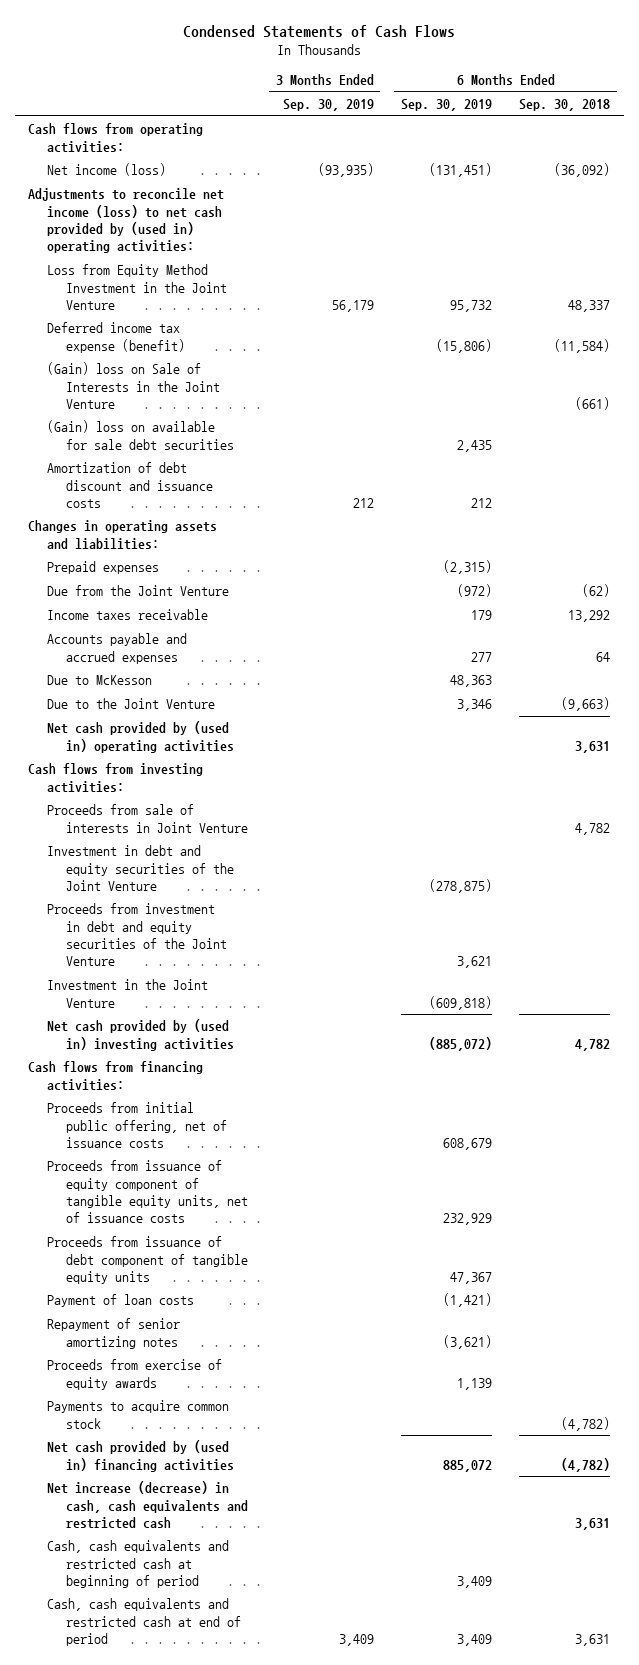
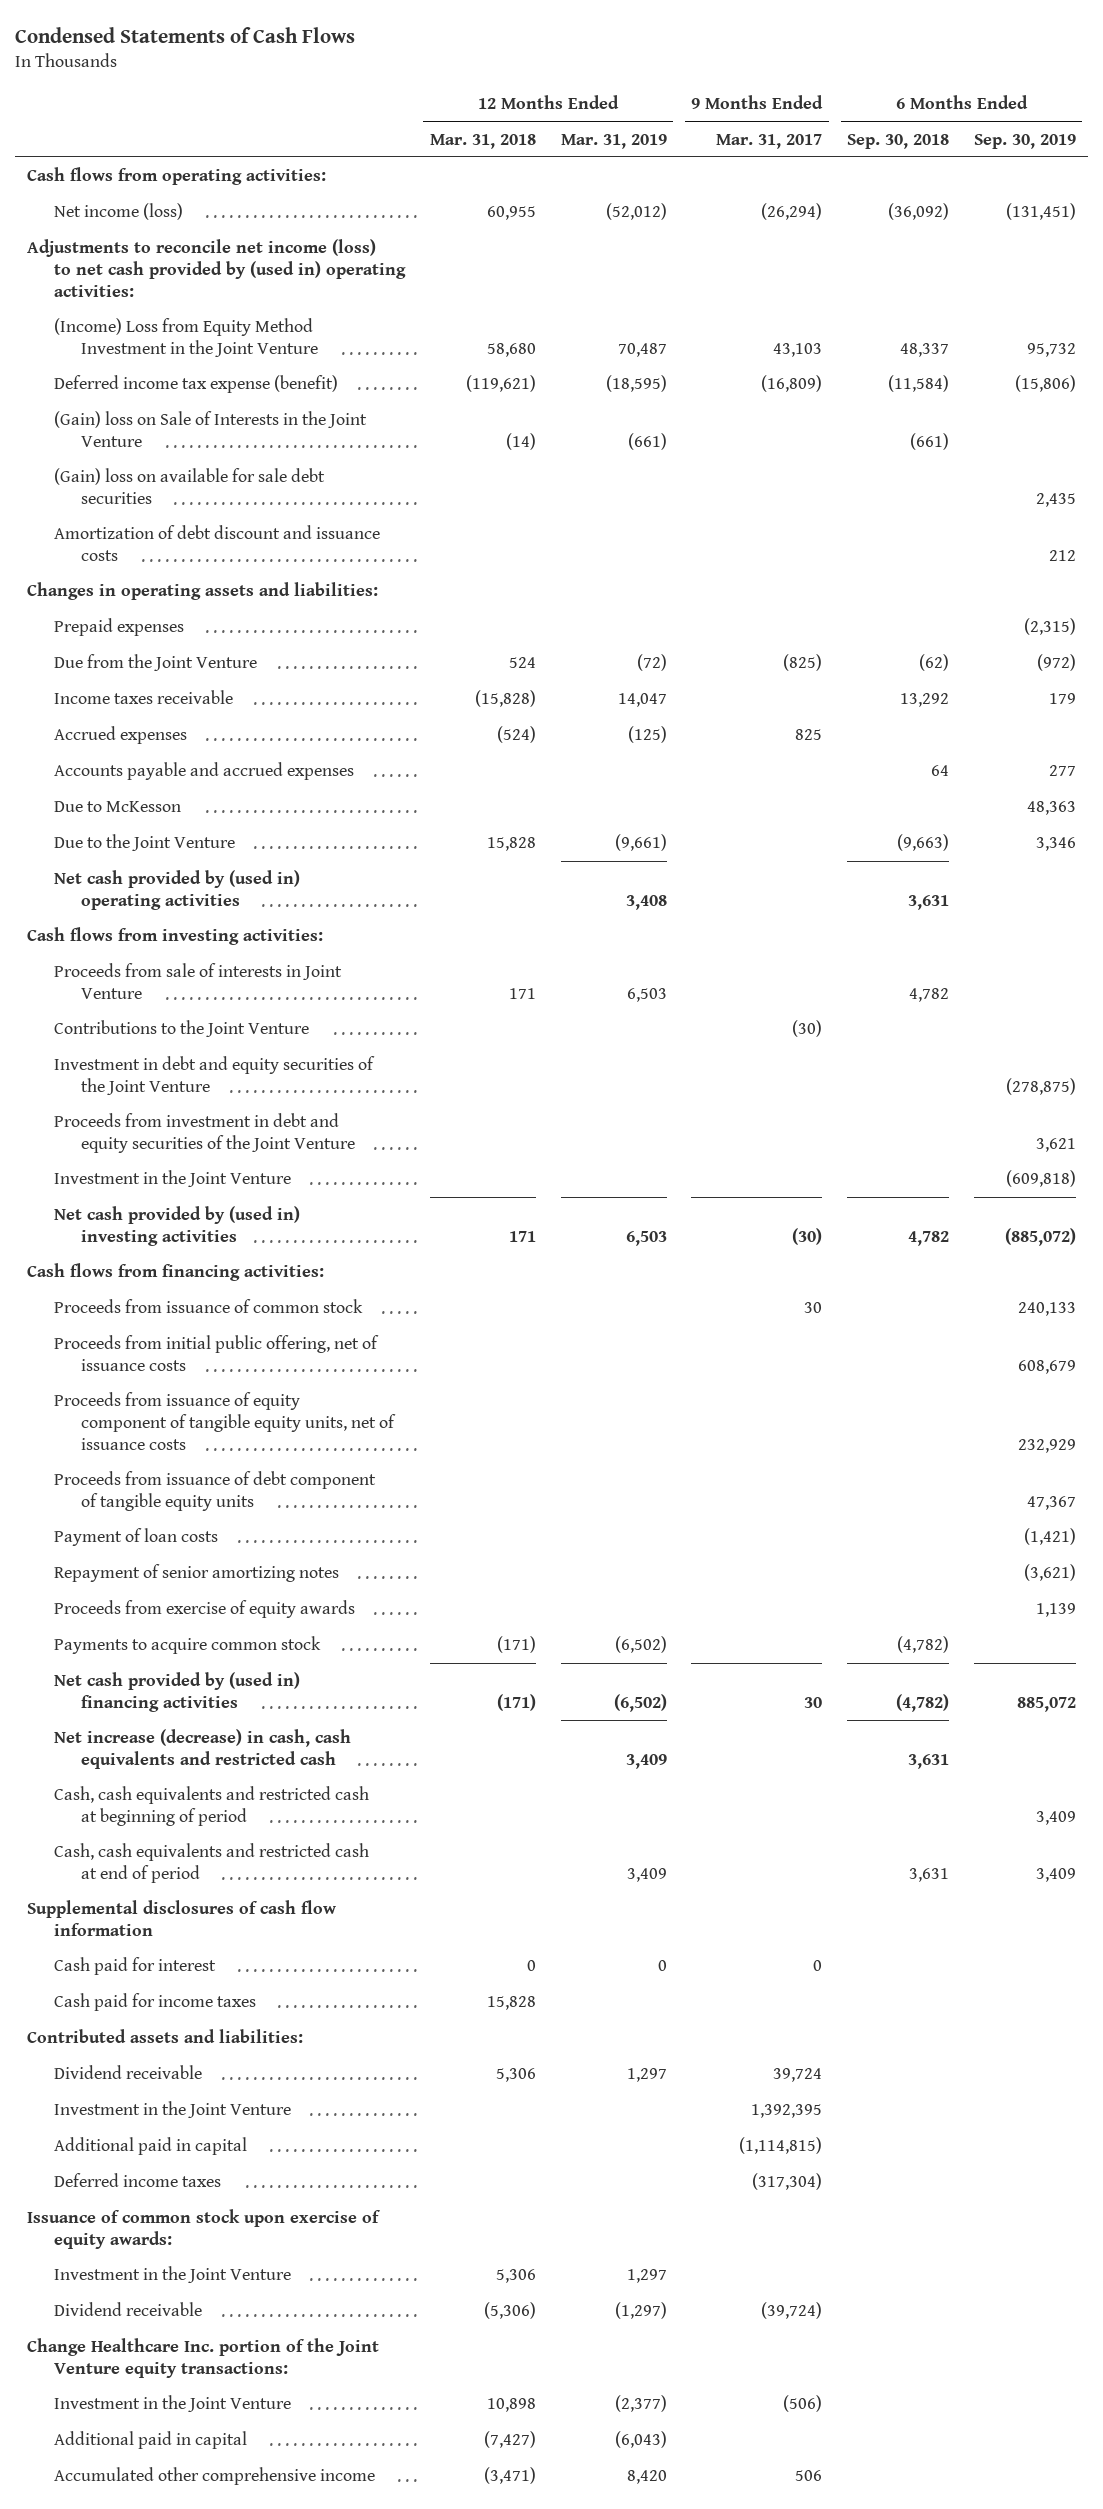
- | 3 Months Ended Sep. 30, 2019 | 6 Months Ended Sep. 30, 2019 | 6 Months Ended Sep. 30, 2018
+ | 12 Months Ended Mar. 31, 2018 | 12 Months Ended Mar. 31, 2019 | 9 Months Ended Mar. 31, 2017 | 6 Months Ended Sep. 30, 2018 | 6 Months Ended Sep. 30, 2019
- Loss from Equity Method Investment in the Joint Venture | 56,179 | 95,732 | 48,337
+ (Income) Loss from Equity Method Investment in the Joint Venture | 58,680 | 70,487 | 43,103 | 48,337 | 95,732
+ Accrued expenses | (524) | (125) | 825 | |
+ Contributions to the Joint Venture | | | (30) | |
+ Proceeds from issuance of common stock | | | 30 | | 240,133
+ Supplemental disclosures of cash flow information
+ Cash paid for interest | 0 | 0 | 0 | |
+ Cash paid for income taxes | 15,828 | | | |
+ Contributed assets and liabilities:
+ Dividend receivable | 5,306 | 1,297 | 39,724 | |
+ Investment in the Joint Venture | | | 1,392,395 | |
+ Additional paid in capital | | | (1,114,815) | |
+ Deferred income taxes | | | (317,304) | |
+ Issuance of common stock upon exercise of equity awards:
+ Investment in the Joint Venture | 5,306 | 1,297 | | |
+ Dividend receivable | (5,306) | (1,297) | (39,724) | |
+ Change Healthcare Inc. portion of the Joint Venture equity transactions:
+ Investment in the Joint Venture | 10,898 | (2,377) | (506) | |
+ Additional paid in capital | (7,427) | (6,043) | | |
+ Accumulated other comprehensive income | (3,471) | 8,420 | 506 | |

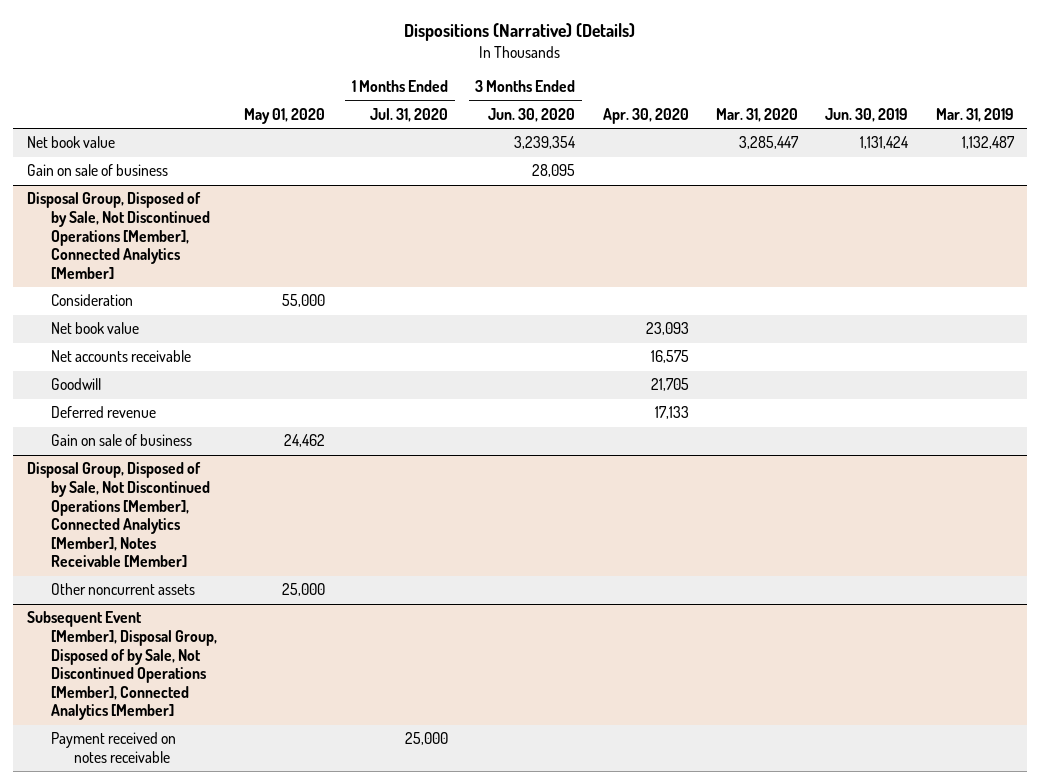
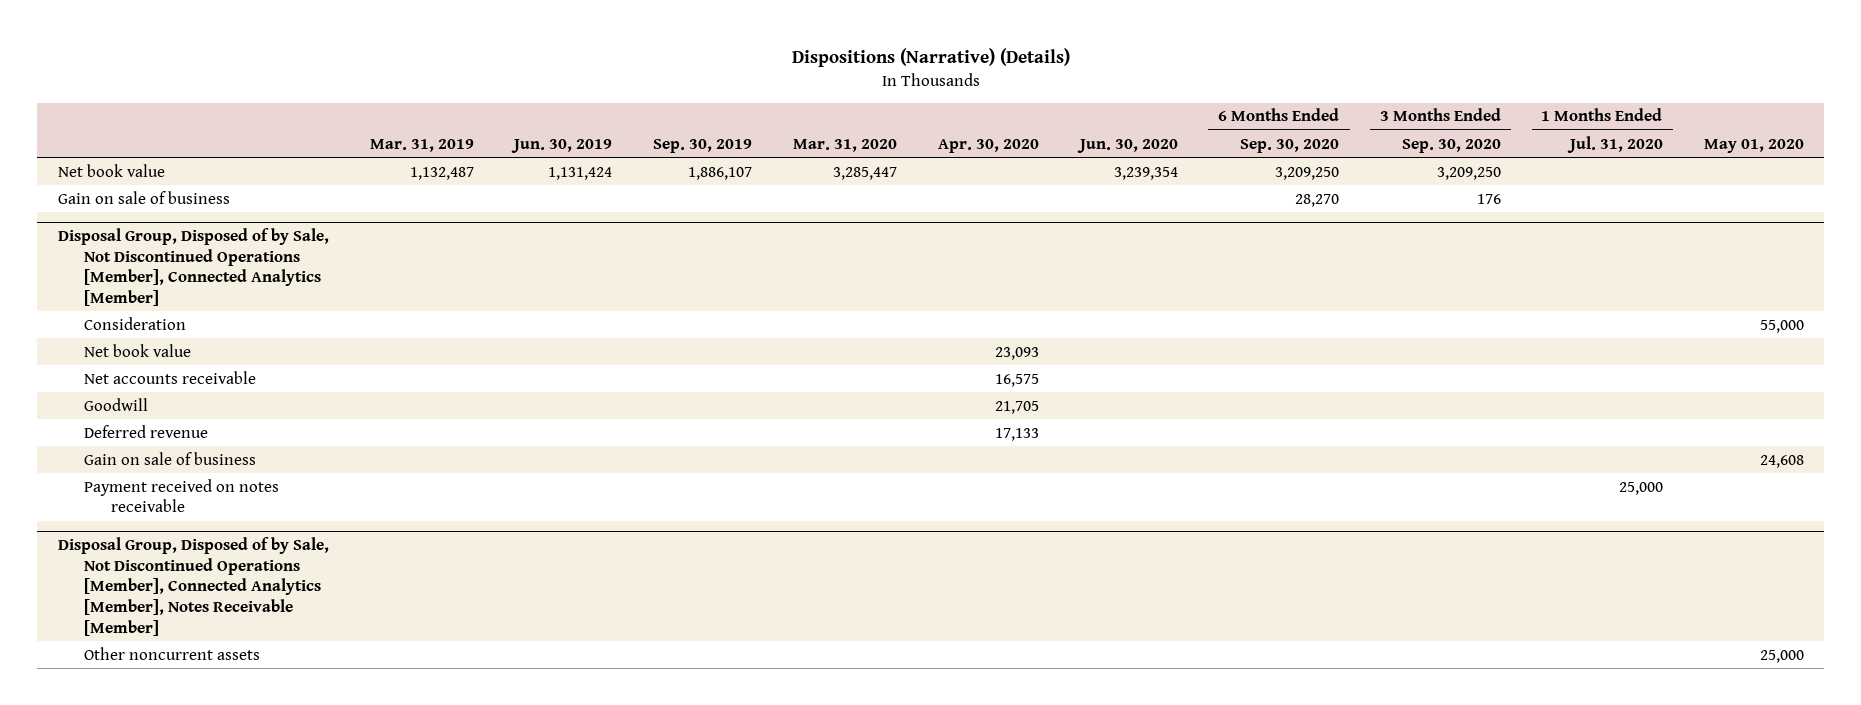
- | May 01, 2020 | 1 Months Ended Jul. 31, 2020 | 3 Months Ended Jun. 30, 2020 | Apr. 30, 2020 | Mar. 31, 2020 | Jun. 30, 2019 | Mar. 31, 2019
+ | Mar. 31, 2019 | Jun. 30, 2019 | Sep. 30, 2019 | Mar. 31, 2020 | Apr. 30, 2020 | Jun. 30, 2020 | 6 Months Ended Sep. 30, 2020 | 3 Months Ended Sep. 30, 2020 | 1 Months Ended Jul. 31, 2020 | May 01, 2020
@ Disposal Group, Disposed of by Sale, Not Discontinued Operations [Member], Connected Analytics [Member]
- Gain on sale of business | 24,462 | | | | | |
+ Gain on sale of business | | | | | | | | | | 24,608
+ Payment received on notes receivable | | | | | | | | | 25,000 |
- Subsequent Event [Member], Disposal Group, Disposed of by Sale, Not Discontinued Operations [Member], Connected Analytics [Member]
- Payment received on notes receivable | | 25,000 | | | | |

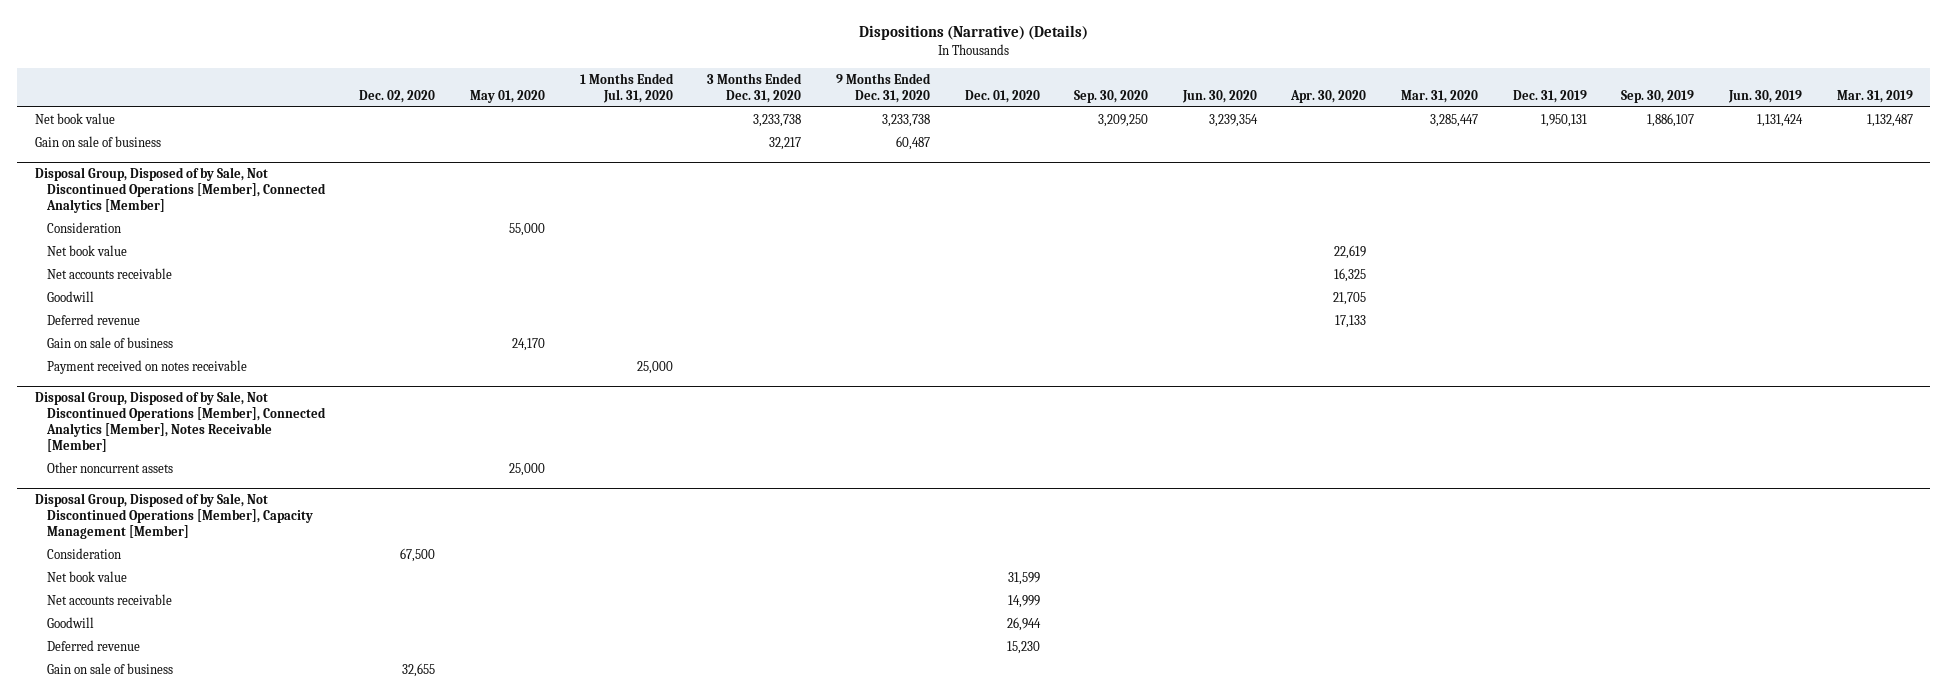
- | Mar. 31, 2019 | Jun. 30, 2019 | Sep. 30, 2019 | Mar. 31, 2020 | Apr. 30, 2020 | Jun. 30, 2020 | 6 Months Ended Sep. 30, 2020 | 3 Months Ended Sep. 30, 2020 | 1 Months Ended Jul. 31, 2020 | May 01, 2020
+ | Dec. 02, 2020 | May 01, 2020 | 1 Months Ended Jul. 31, 2020 | 3 Months Ended Dec. 31, 2020 | 9 Months Ended Dec. 31, 2020 | Dec. 01, 2020 | Sep. 30, 2020 | Jun. 30, 2020 | Apr. 30, 2020 | Mar. 31, 2020 | Dec. 31, 2019 | Sep. 30, 2019 | Jun. 30, 2019 | Mar. 31, 2019
@ Disposal Group, Disposed of by Sale, Not Discontinued Operations [Member], Connected Analytics [Member]
- Net book value | | | | | 23,093 | | | | |
- Net accounts receivable | | | | | 16,575 | | | | |
+ Net book value | | | | | | | | | 22,619 | | | | |
+ Net accounts receivable | | | | | | | | | 16,325 | | | | |
- Gain on sale of business | | | | | | | | | | 24,608
+ Gain on sale of business | | 24,170 | | | | | | | | | | | |
+ Disposal Group, Disposed of by Sale, Not Discontinued Operations [Member], Capacity Management [Member]
+ Consideration | 67,500 | | | | | | | | | | | | |
+ Net book value | | | | | | 31,599 | | | | | | | |
+ Net accounts receivable | | | | | | 14,999 | | | | | | | |
+ Goodwill | | | | | | 26,944 | | | | | | | |
+ Deferred revenue | | | | | | 15,230 | | | | | | | |
+ Gain on sale of business | 32,655 | | | | | | | | | | | | |

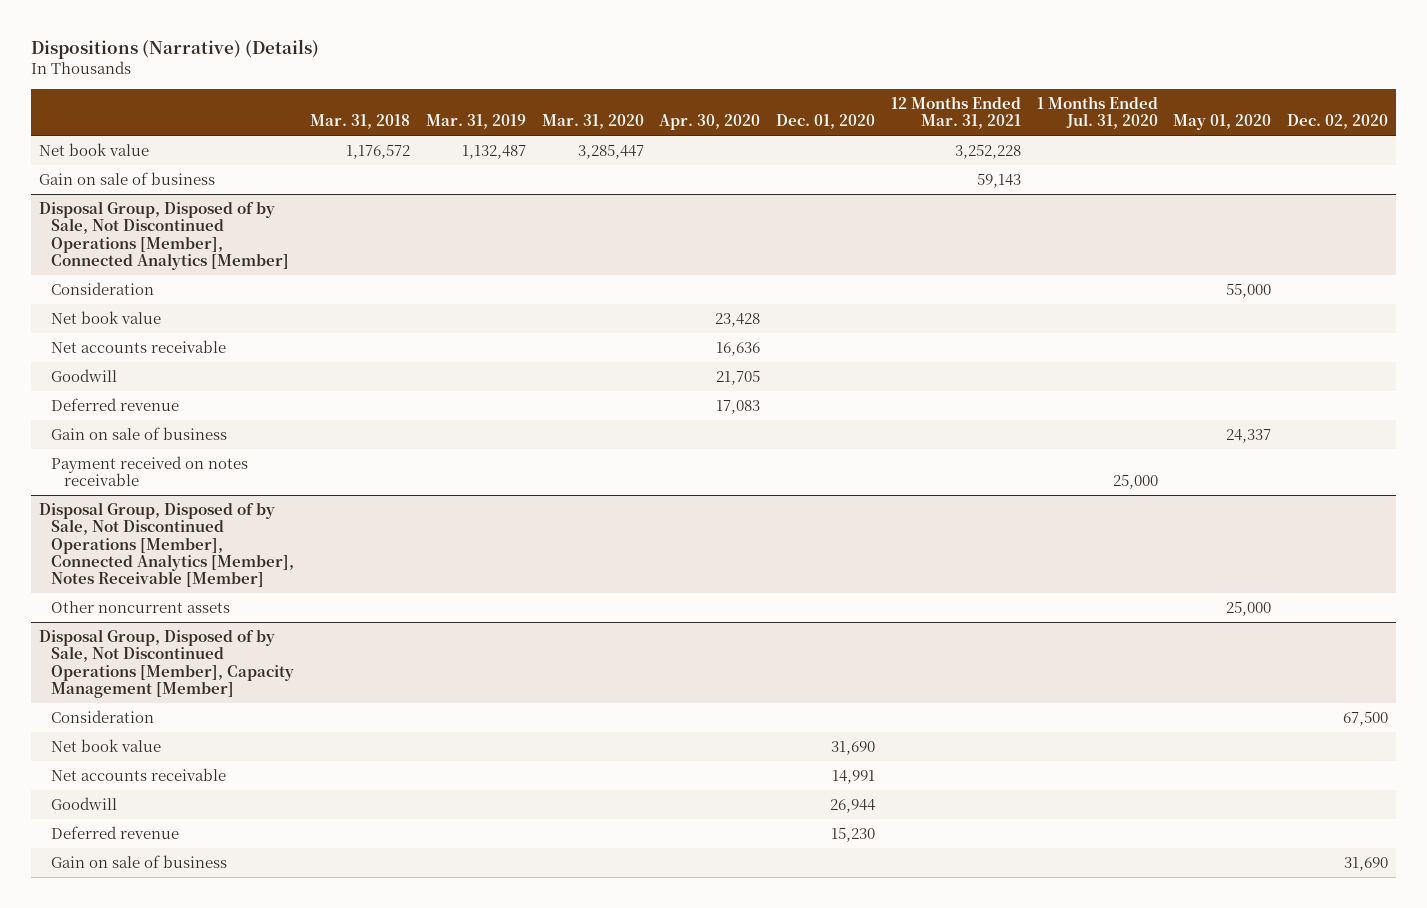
- | Dec. 02, 2020 | May 01, 2020 | 1 Months Ended Jul. 31, 2020 | 3 Months Ended Dec. 31, 2020 | 9 Months Ended Dec. 31, 2020 | Dec. 01, 2020 | Sep. 30, 2020 | Jun. 30, 2020 | Apr. 30, 2020 | Mar. 31, 2020 | Dec. 31, 2019 | Sep. 30, 2019 | Jun. 30, 2019 | Mar. 31, 2019
+ | Mar. 31, 2018 | Mar. 31, 2019 | Mar. 31, 2020 | Apr. 30, 2020 | Dec. 01, 2020 | 12 Months Ended Mar. 31, 2021 | 1 Months Ended Jul. 31, 2020 | May 01, 2020 | Dec. 02, 2020
@ Disposal Group, Disposed of by Sale, Not Discontinued Operations [Member], Connected Analytics [Member]
- Net book value | | | | | | | | | 22,619 | | | | |
- Net accounts receivable | | | | | | | | | 16,325 | | | | |
+ Net book value | | | | 23,428 | | | | |
+ Net accounts receivable | | | | 16,636 | | | | |
- Deferred revenue | | | | | | | | | 17,133 | | | | |
- Gain on sale of business | | 24,170 | | | | | | | | | | | |
+ Deferred revenue | | | | 17,083 | | | | |
+ Gain on sale of business | | | | | | | | 24,337 |
@ Disposal Group, Disposed of by Sale, Not Discontinued Operations [Member], Capacity Management [Member]
- Net book value | | | | | | 31,599 | | | | | | | |
- Net accounts receivable | | | | | | 14,999 | | | | | | | |
+ Net book value | | | | | 31,690 | | | |
+ Net accounts receivable | | | | | 14,991 | | | |
- Gain on sale of business | 32,655 | | | | | | | | | | | | |
+ Gain on sale of business | | | | | | | | | 31,690

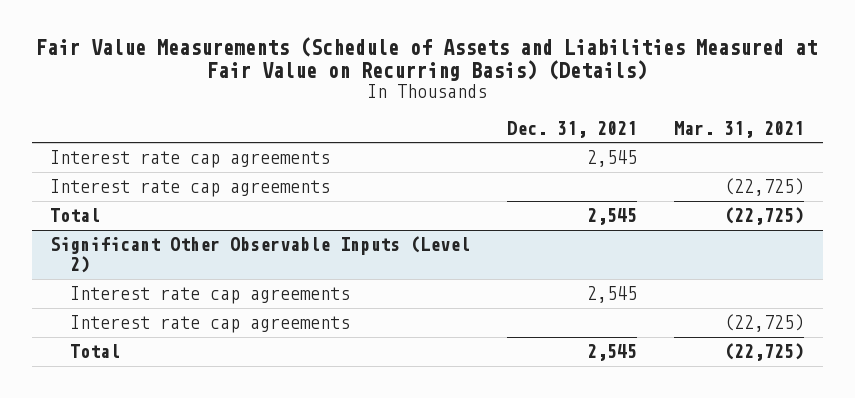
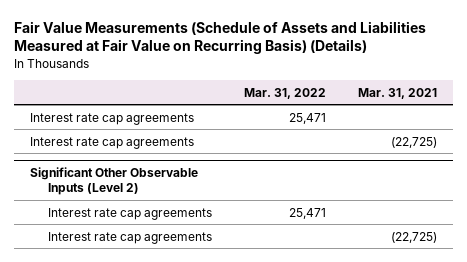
- | Dec. 31, 2021 | Mar. 31, 2021
+ | Mar. 31, 2022 | Mar. 31, 2021
- Total | 2,545 | (22,725)
@ Significant Other Observable Inputs (Level 2)
- Total | 2,545 | (22,725)

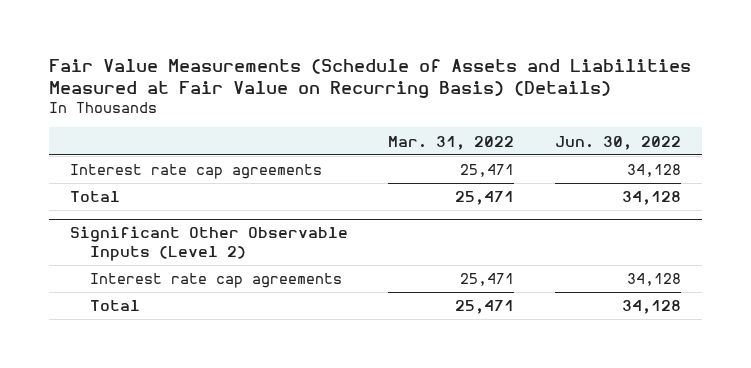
- | Mar. 31, 2022 | Mar. 31, 2021
+ | Mar. 31, 2022 | Jun. 30, 2022
- Interest rate cap agreements | | (22,725)
+ Total | 25,471 | 34,128
@ Significant Other Observable Inputs (Level 2)
- Interest rate cap agreements | | (22,725)
+ Total | 25,471 | 34,128

